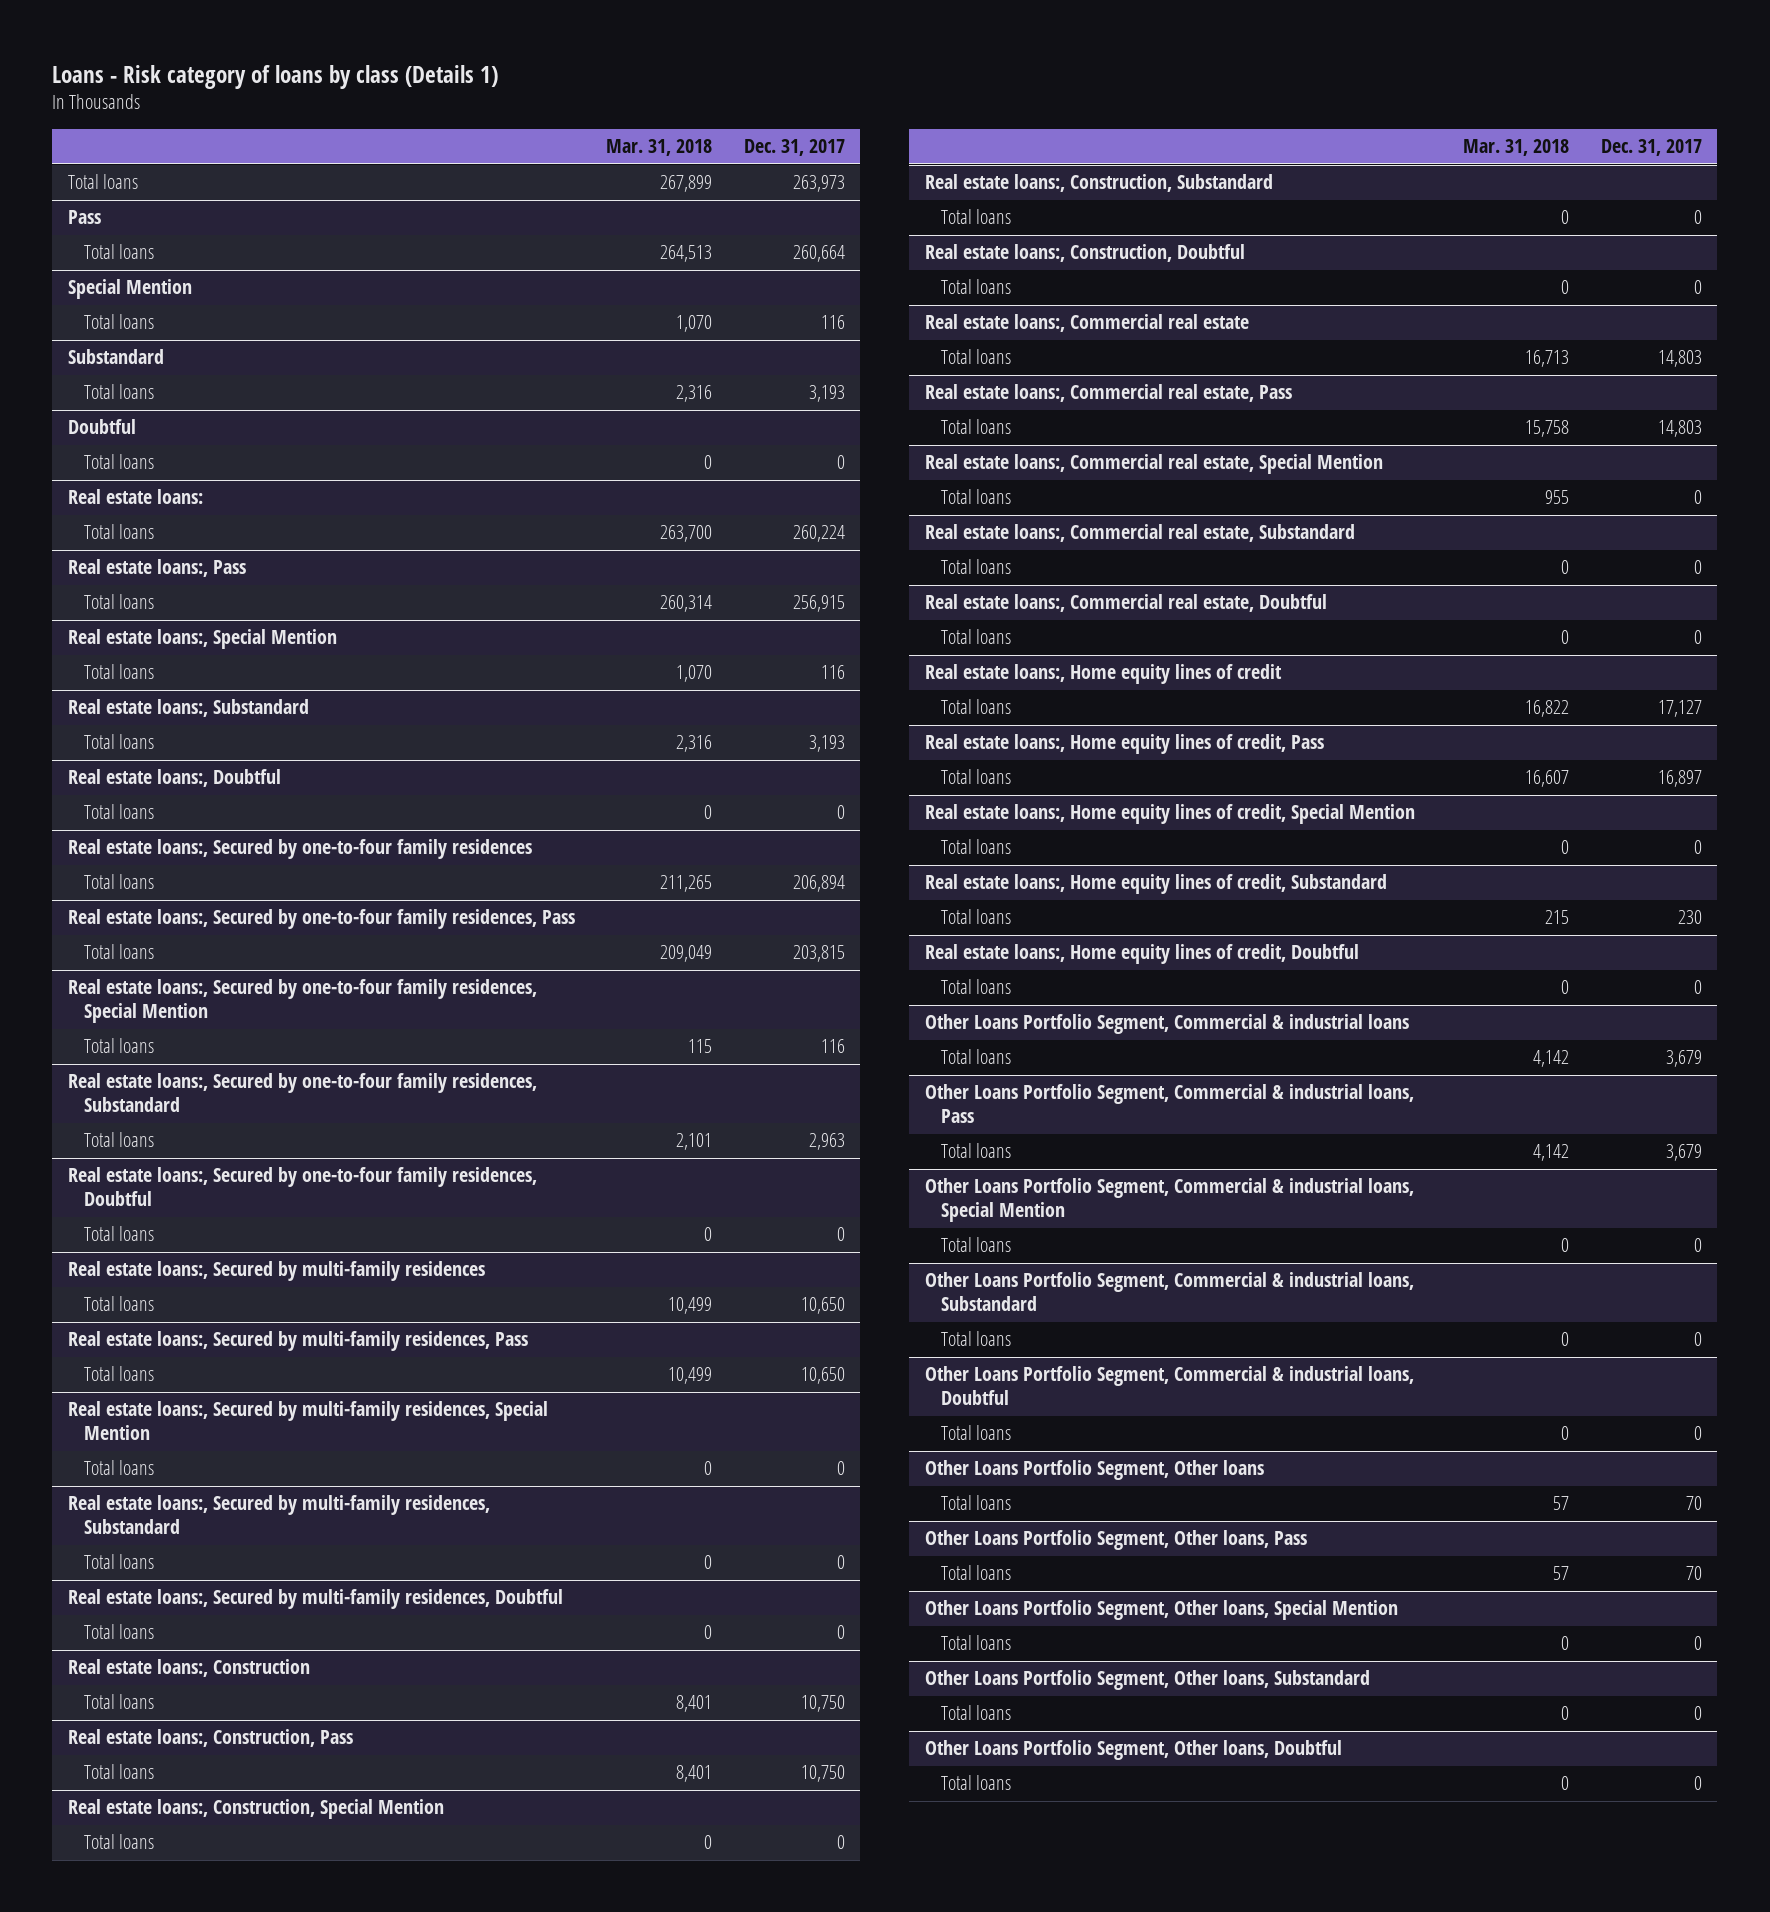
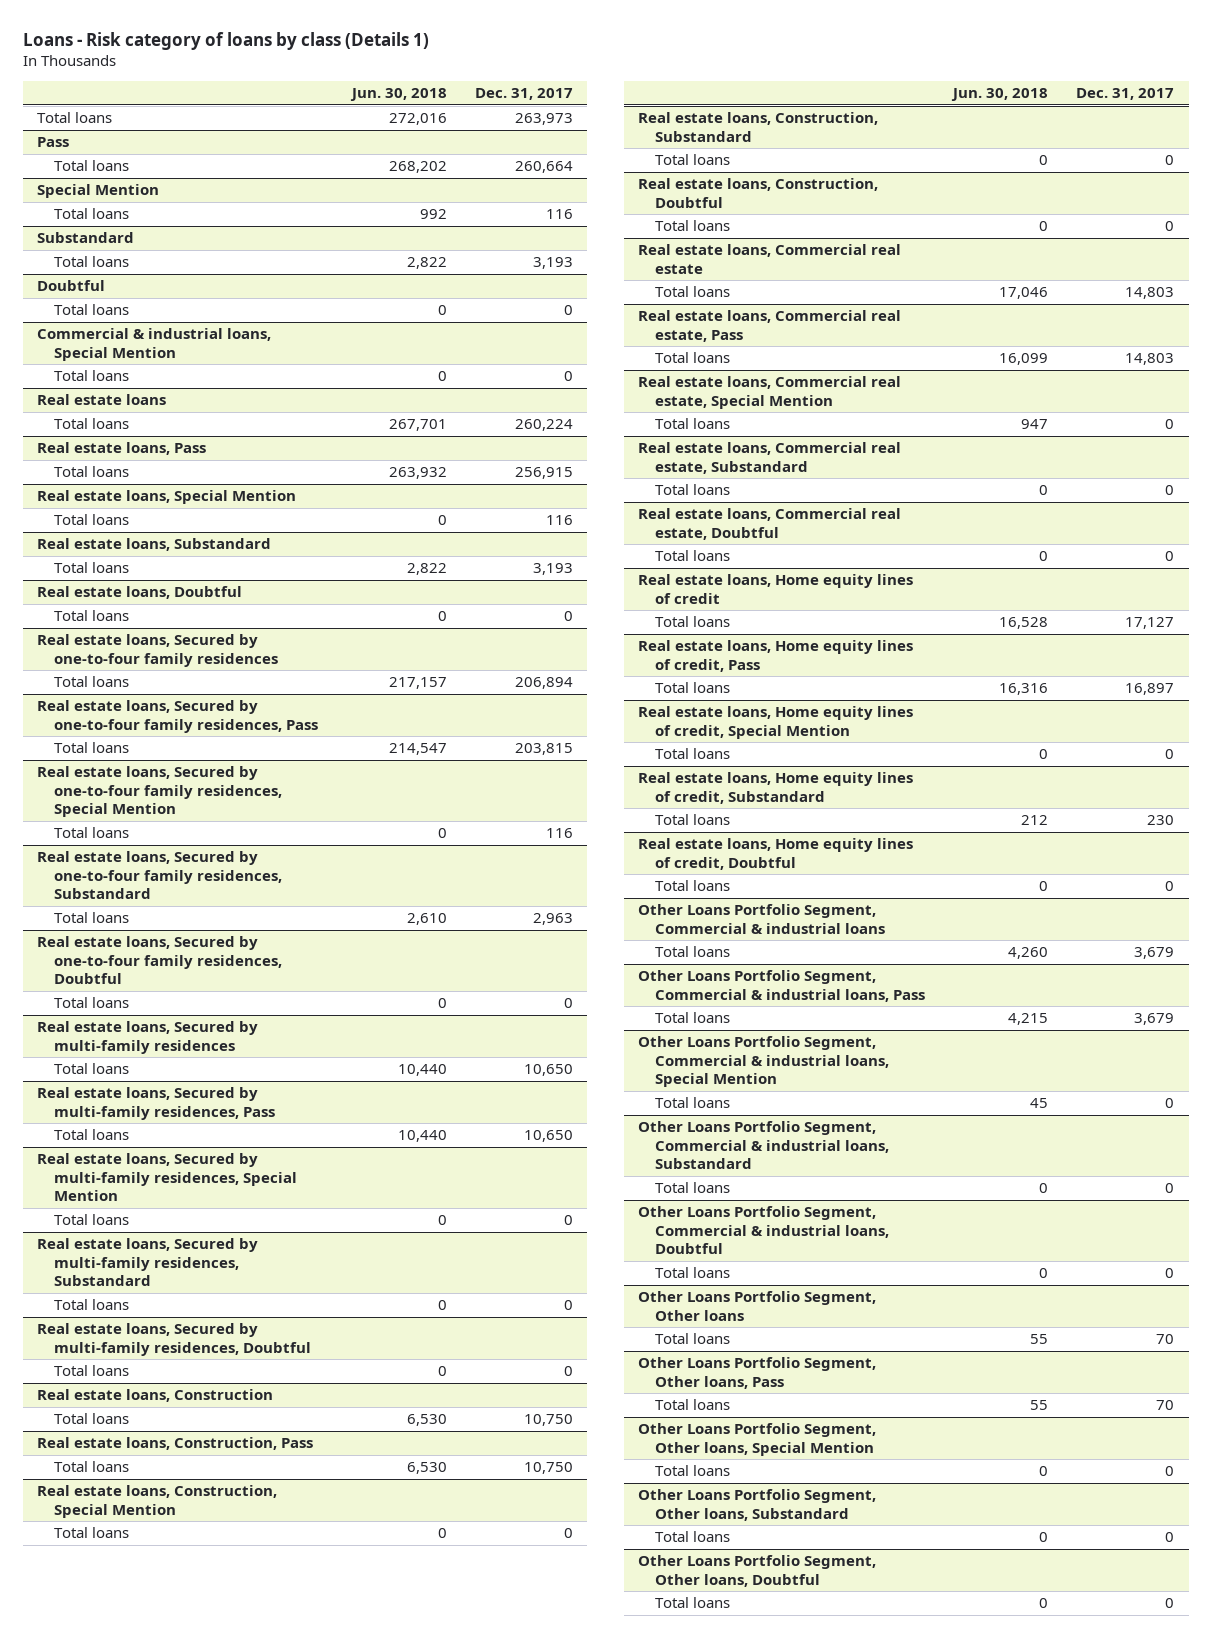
- | Mar. 31, 2018 | Dec. 31, 2017
+ | Jun. 30, 2018 | Dec. 31, 2017
- Real estate loans:
+ Commercial & industrial loans, Special Mention
+ Total loans | 0 | 0
+ Real estate loans
- Real estate loans:, Pass
+ Real estate loans, Pass
- Real estate loans:, Special Mention
+ Real estate loans, Special Mention
- Real estate loans:, Substandard
+ Real estate loans, Substandard
- Real estate loans:, Doubtful
+ Real estate loans, Doubtful
- Real estate loans:, Secured by one-to-four family residences
+ Real estate loans, Secured by one-to-four family residences
- Real estate loans:, Secured by one-to-four family residences, Pass
+ Real estate loans, Secured by one-to-four family residences, Pass
- Real estate loans:, Secured by one-to-four family residences, Special Mention
+ Real estate loans, Secured by one-to-four family residences, Special Mention
- Real estate loans:, Secured by one-to-four family residences, Substandard
+ Real estate loans, Secured by one-to-four family residences, Substandard
- Real estate loans:, Secured by one-to-four family residences, Doubtful
+ Real estate loans, Secured by one-to-four family residences, Doubtful
- Real estate loans:, Secured by multi-family residences
+ Real estate loans, Secured by multi-family residences
- Real estate loans:, Secured by multi-family residences, Pass
+ Real estate loans, Secured by multi-family residences, Pass
- Real estate loans:, Secured by multi-family residences, Special Mention
+ Real estate loans, Secured by multi-family residences, Special Mention
- Real estate loans:, Secured by multi-family residences, Substandard
+ Real estate loans, Secured by multi-family residences, Substandard
- Real estate loans:, Secured by multi-family residences, Doubtful
+ Real estate loans, Secured by multi-family residences, Doubtful
- Real estate loans:, Construction
+ Real estate loans, Construction
- Real estate loans:, Construction, Pass
+ Real estate loans, Construction, Pass
- Real estate loans:, Construction, Special Mention
+ Real estate loans, Construction, Special Mention
- Real estate loans:, Construction, Substandard
+ Real estate loans, Construction, Substandard
- Real estate loans:, Construction, Doubtful
+ Real estate loans, Construction, Doubtful
- Real estate loans:, Commercial real estate
+ Real estate loans, Commercial real estate
- Real estate loans:, Commercial real estate, Pass
+ Real estate loans, Commercial real estate, Pass
- Real estate loans:, Commercial real estate, Special Mention
+ Real estate loans, Commercial real estate, Special Mention
- Real estate loans:, Commercial real estate, Substandard
+ Real estate loans, Commercial real estate, Substandard
- Real estate loans:, Commercial real estate, Doubtful
+ Real estate loans, Commercial real estate, Doubtful
- Real estate loans:, Home equity lines of credit
+ Real estate loans, Home equity lines of credit
- Real estate loans:, Home equity lines of credit, Pass
+ Real estate loans, Home equity lines of credit, Pass
- Real estate loans:, Home equity lines of credit, Special Mention
+ Real estate loans, Home equity lines of credit, Special Mention
- Real estate loans:, Home equity lines of credit, Substandard
+ Real estate loans, Home equity lines of credit, Substandard
- Real estate loans:, Home equity lines of credit, Doubtful
+ Real estate loans, Home equity lines of credit, Doubtful

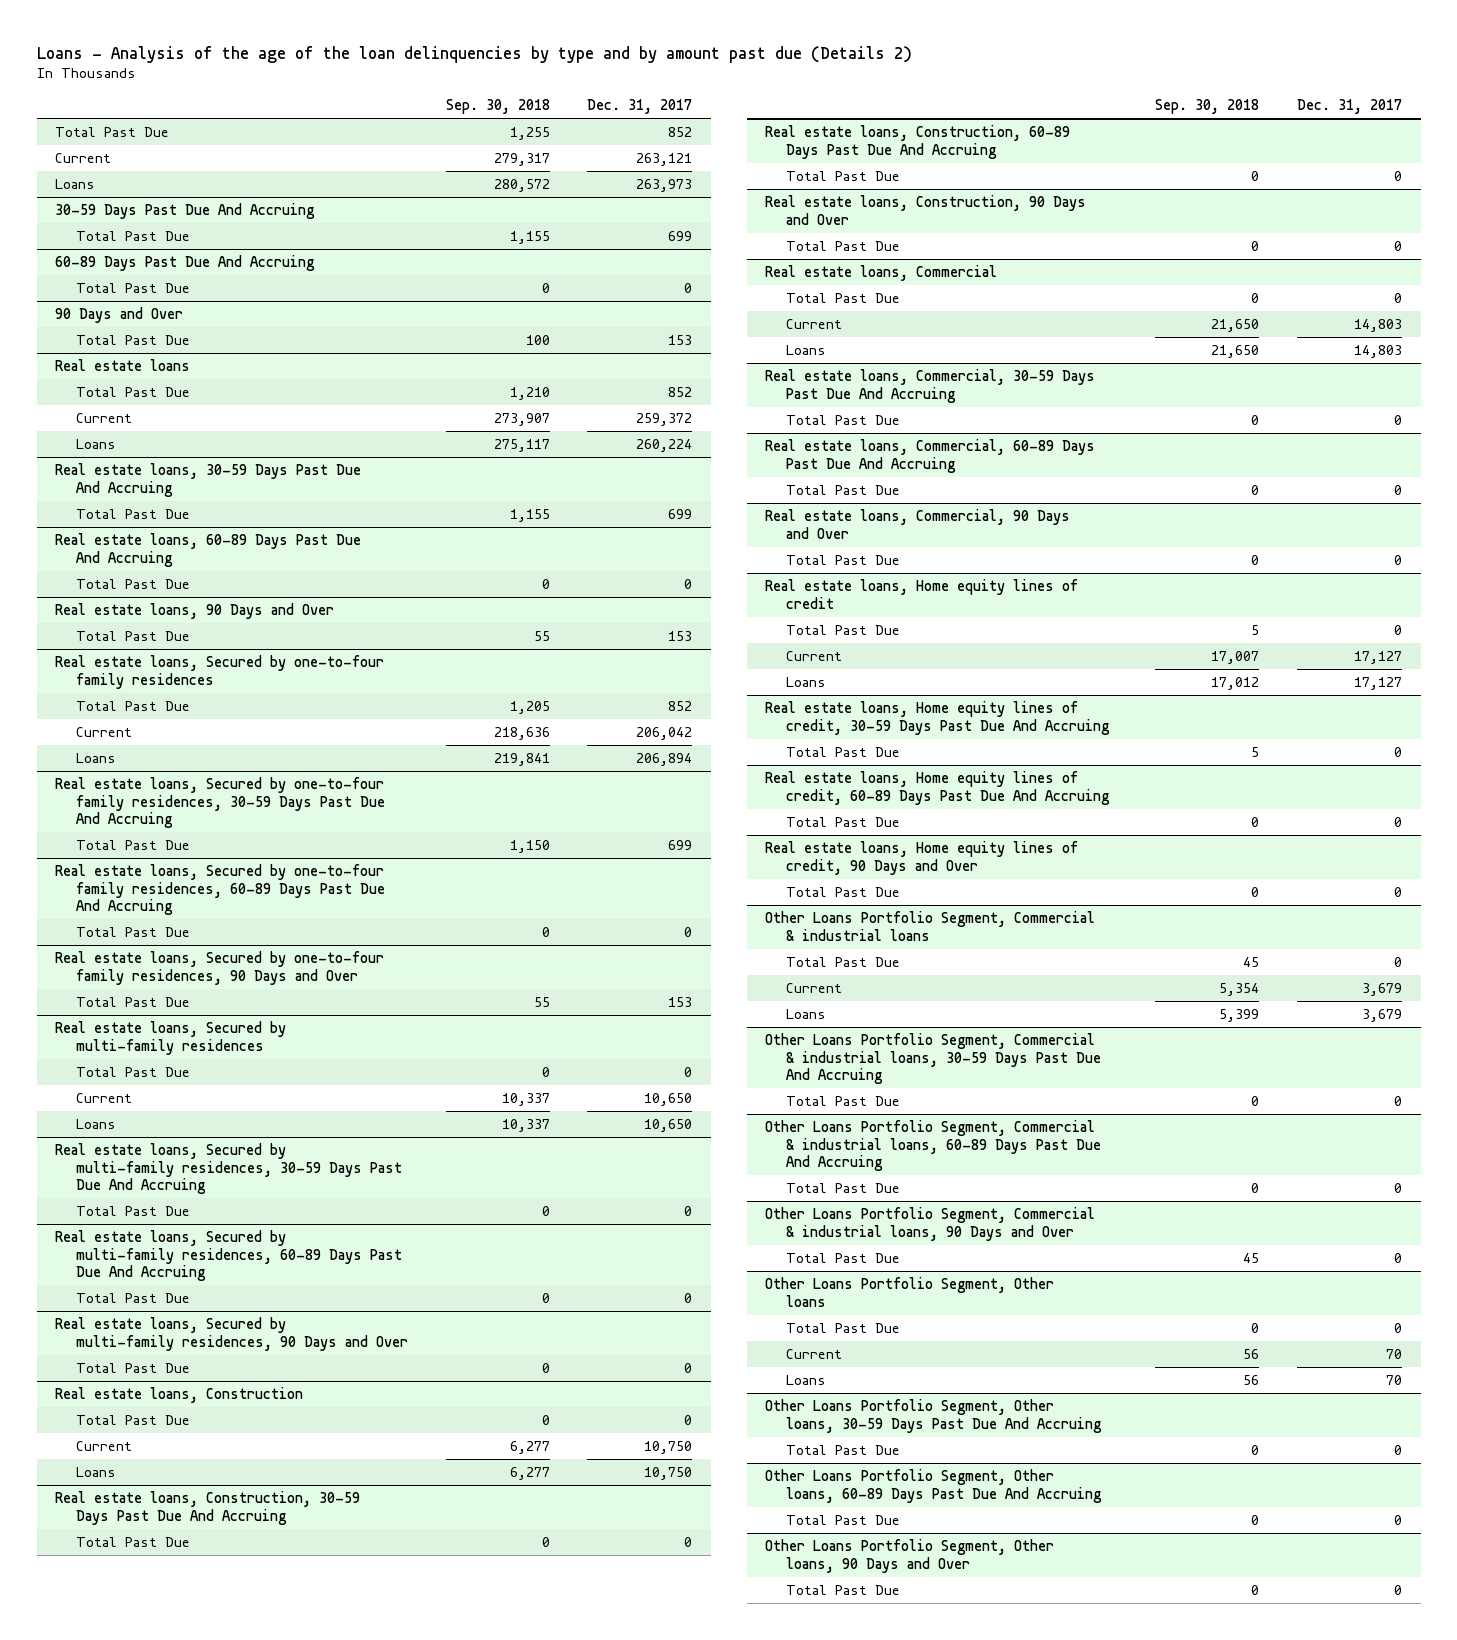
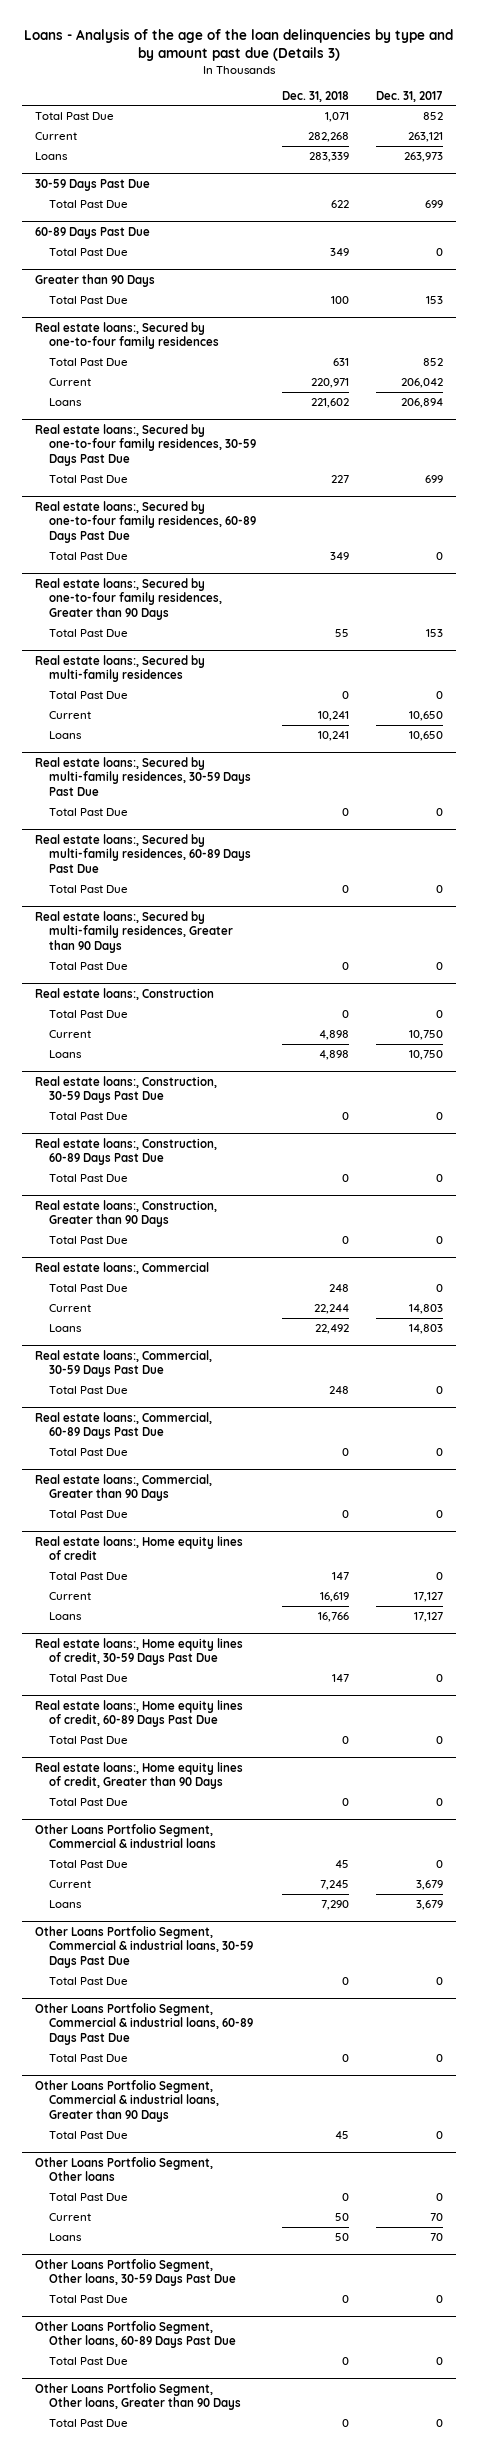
- Loans - Analysis of the age of the loan delinquencies by type and by amount past due (Details 2)
+ Loans - Analysis of the age of the loan delinquencies by type and by amount past due (Details 3)
- | Sep. 30, 2018 | Dec. 31, 2017
+ | Dec. 31, 2018 | Dec. 31, 2017
- 30-59 Days Past Due And Accruing
- Total Past Due | 1,155 | 699
- 60-89 Days Past Due And Accruing
- Total Past Due | 0 | 0
- 90 Days and Over
- Total Past Due | 100 | 153
- Real estate loans
- Total Past Due | 1,210 | 852
- Current | 273,907 | 259,372
- Loans | 275,117 | 260,224
- Real estate loans, 30-59 Days Past Due And Accruing
+ 30-59 Days Past Due
- Real estate loans, 60-89 Days Past Due And Accruing
+ 60-89 Days Past Due
- Real estate loans, 90 Days and Over
+ Greater than 90 Days
- Real estate loans, Secured by one-to-four family residences
+ Real estate loans:, Secured by one-to-four family residences
- Real estate loans, Secured by one-to-four family residences, 30-59 Days Past Due And Accruing
+ Real estate loans:, Secured by one-to-four family residences, 30-59 Days Past Due
- Real estate loans, Secured by one-to-four family residences, 60-89 Days Past Due And Accruing
+ Real estate loans:, Secured by one-to-four family residences, 60-89 Days Past Due
- Real estate loans, Secured by one-to-four family residences, 90 Days and Over
+ Real estate loans:, Secured by one-to-four family residences, Greater than 90 Days
- Real estate loans, Secured by multi-family residences
+ Real estate loans:, Secured by multi-family residences
- Real estate loans, Secured by multi-family residences, 30-59 Days Past Due And Accruing
+ Real estate loans:, Secured by multi-family residences, 30-59 Days Past Due
- Real estate loans, Secured by multi-family residences, 60-89 Days Past Due And Accruing
+ Real estate loans:, Secured by multi-family residences, 60-89 Days Past Due
- Real estate loans, Secured by multi-family residences, 90 Days and Over
+ Real estate loans:, Secured by multi-family residences, Greater than 90 Days
- Real estate loans, Construction
+ Real estate loans:, Construction
- Real estate loans, Construction, 30-59 Days Past Due And Accruing
+ Real estate loans:, Construction, 30-59 Days Past Due
- Real estate loans, Construction, 60-89 Days Past Due And Accruing
+ Real estate loans:, Construction, 60-89 Days Past Due
- Real estate loans, Construction, 90 Days and Over
+ Real estate loans:, Construction, Greater than 90 Days
- Real estate loans, Commercial
+ Real estate loans:, Commercial
- Real estate loans, Commercial, 30-59 Days Past Due And Accruing
+ Real estate loans:, Commercial, 30-59 Days Past Due
- Real estate loans, Commercial, 60-89 Days Past Due And Accruing
+ Real estate loans:, Commercial, 60-89 Days Past Due
- Real estate loans, Commercial, 90 Days and Over
+ Real estate loans:, Commercial, Greater than 90 Days
- Real estate loans, Home equity lines of credit
+ Real estate loans:, Home equity lines of credit
- Real estate loans, Home equity lines of credit, 30-59 Days Past Due And Accruing
+ Real estate loans:, Home equity lines of credit, 30-59 Days Past Due
- Real estate loans, Home equity lines of credit, 60-89 Days Past Due And Accruing
+ Real estate loans:, Home equity lines of credit, 60-89 Days Past Due
- Real estate loans, Home equity lines of credit, 90 Days and Over
+ Real estate loans:, Home equity lines of credit, Greater than 90 Days
- Other Loans Portfolio Segment, Commercial & industrial loans, 30-59 Days Past Due And Accruing
+ Other Loans Portfolio Segment, Commercial & industrial loans, 30-59 Days Past Due
- Other Loans Portfolio Segment, Commercial & industrial loans, 60-89 Days Past Due And Accruing
+ Other Loans Portfolio Segment, Commercial & industrial loans, 60-89 Days Past Due
- Other Loans Portfolio Segment, Commercial & industrial loans, 90 Days and Over
+ Other Loans Portfolio Segment, Commercial & industrial loans, Greater than 90 Days
- Other Loans Portfolio Segment, Other loans, 30-59 Days Past Due And Accruing
+ Other Loans Portfolio Segment, Other loans, 30-59 Days Past Due
- Other Loans Portfolio Segment, Other loans, 60-89 Days Past Due And Accruing
+ Other Loans Portfolio Segment, Other loans, 60-89 Days Past Due
- Other Loans Portfolio Segment, Other loans, 90 Days and Over
+ Other Loans Portfolio Segment, Other loans, Greater than 90 Days

